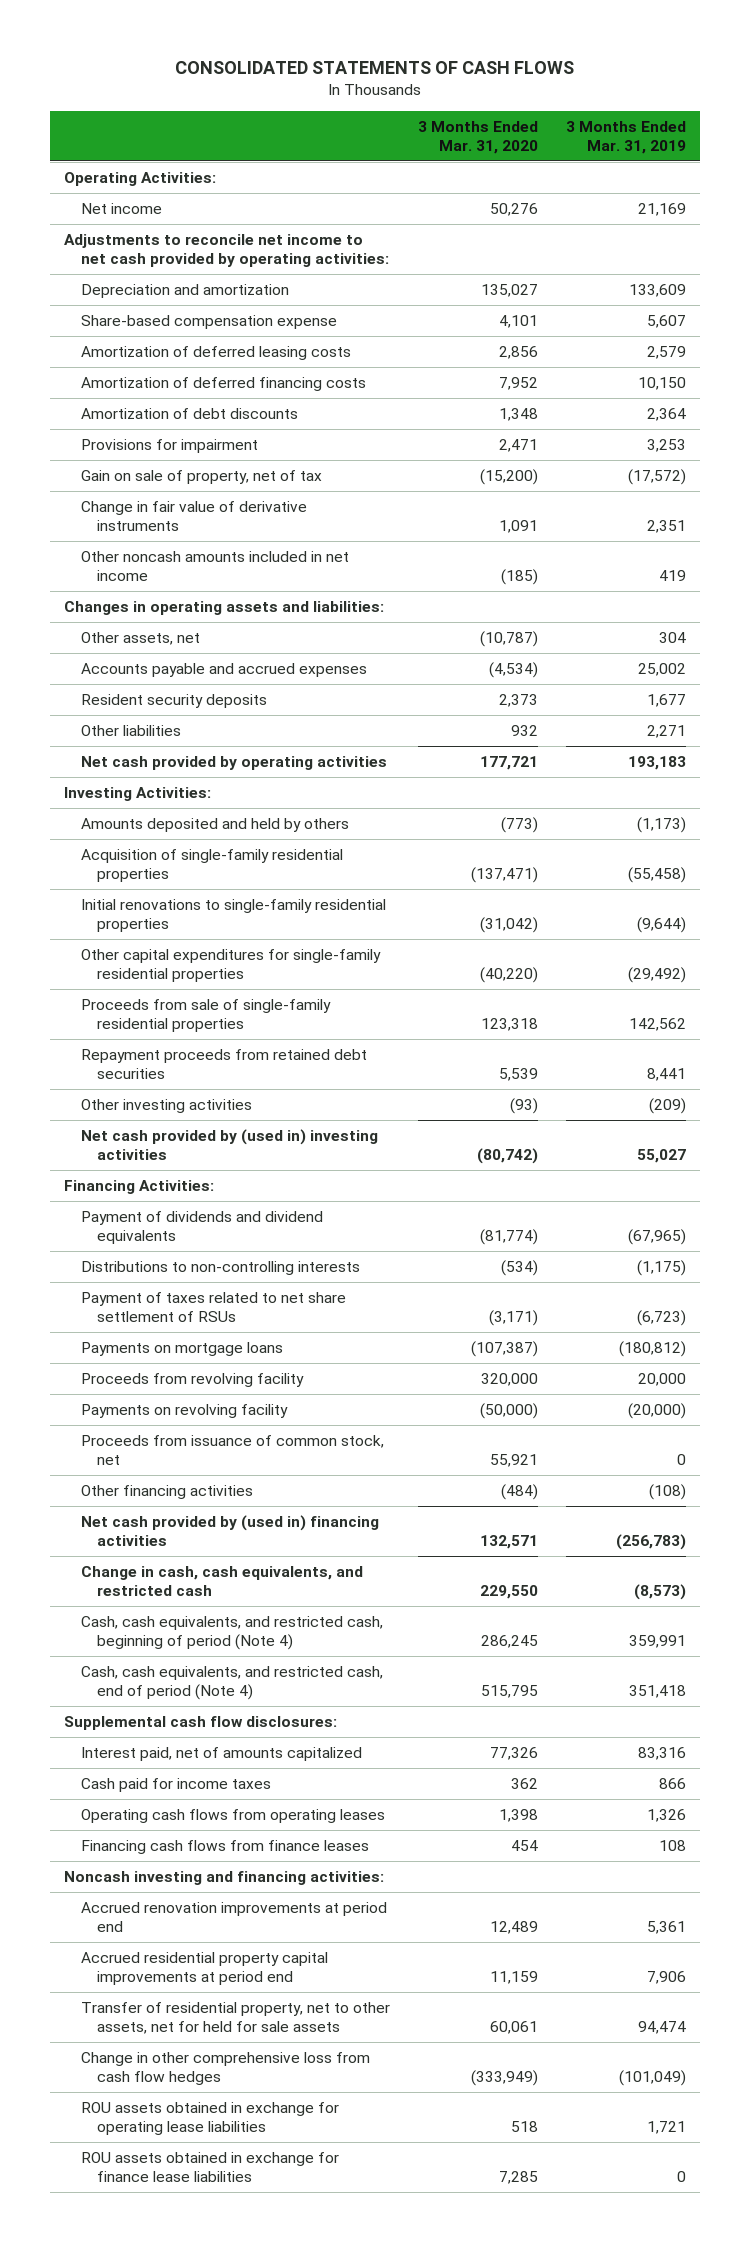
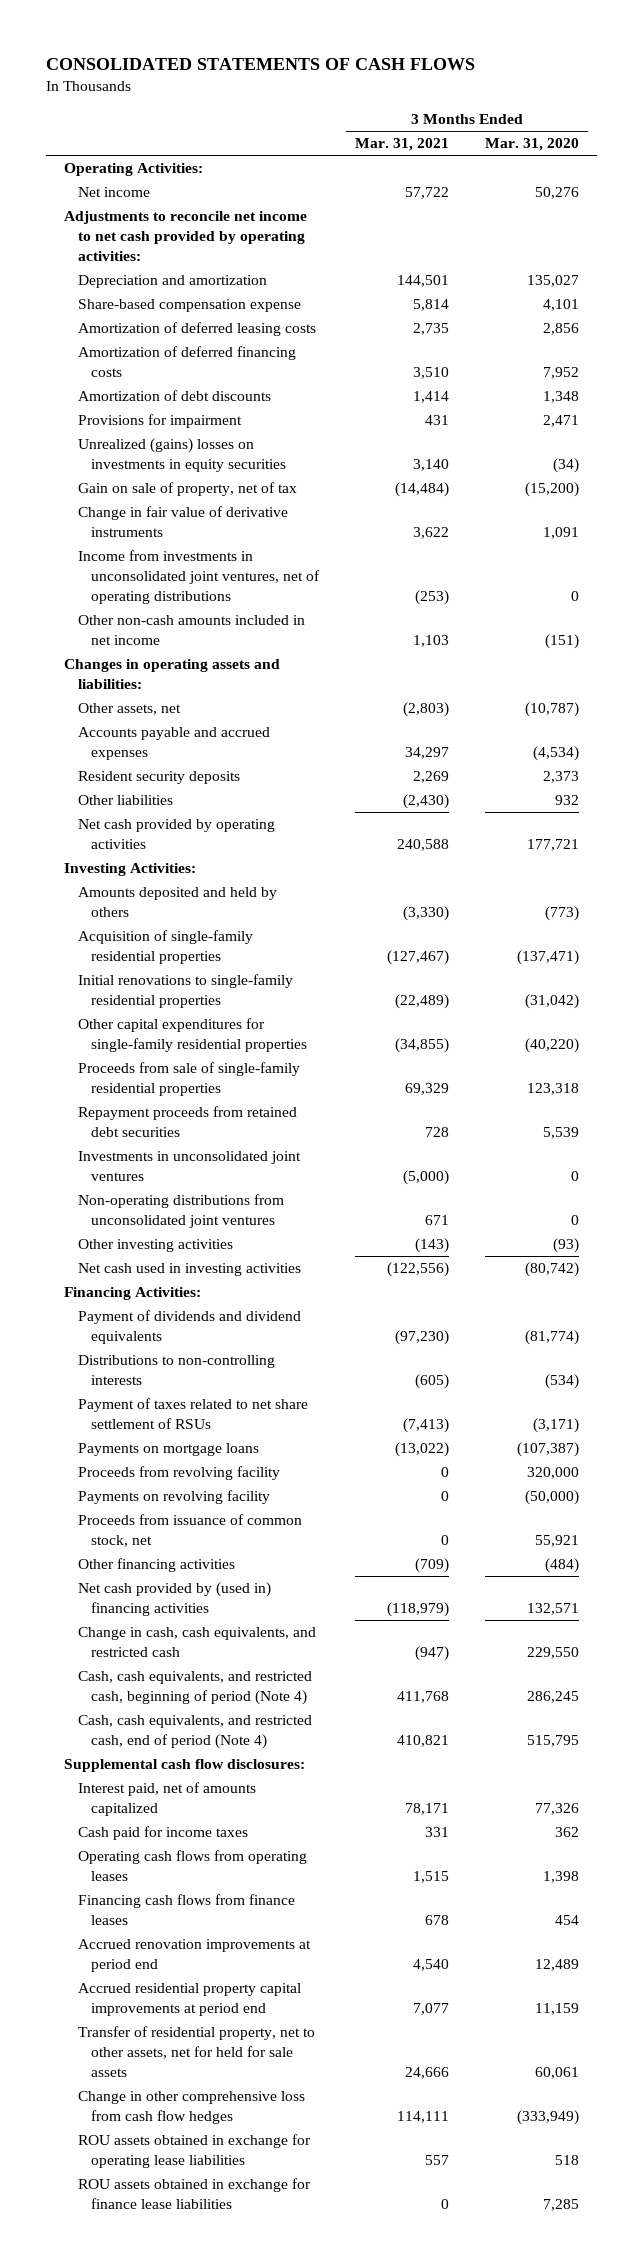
- | 3 Months Ended Mar. 31, 2020 | 3 Months Ended Mar. 31, 2019
+ | 3 Months Ended Mar. 31, 2021 | 3 Months Ended Mar. 31, 2020
+ Unrealized (gains) losses on investments in equity securities | 3,140 | (34)
- Other noncash amounts included in net income | (185) | 419
+ Income from investments in unconsolidated joint ventures, net of operating distributions | (253) | 0
+ Other non-cash amounts included in net income | 1,103 | (151)
+ Investments in unconsolidated joint ventures | (5,000) | 0
+ Non-operating distributions from unconsolidated joint ventures | 671 | 0
- Net cash provided by (used in) investing activities | (80,742) | 55,027
+ Net cash used in investing activities | (122,556) | (80,742)
- Noncash investing and financing activities:

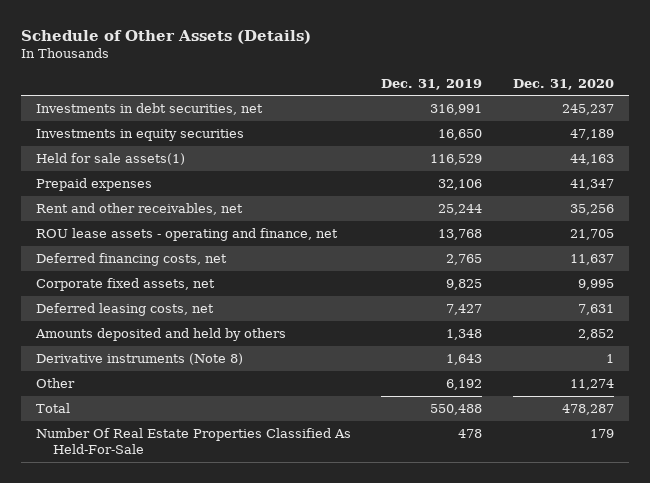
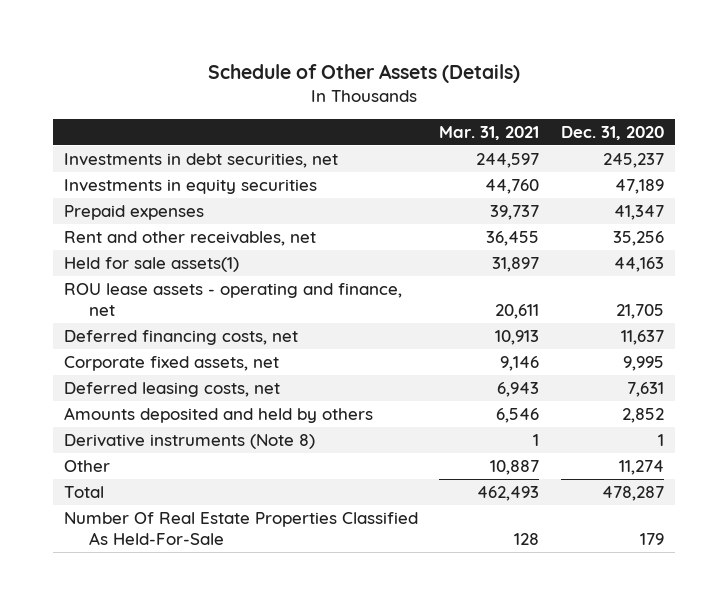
- | Dec. 31, 2019 | Dec. 31, 2020
+ | Mar. 31, 2021 | Dec. 31, 2020
moved down: Held for sale assets(1) | 31,897 | 44,163

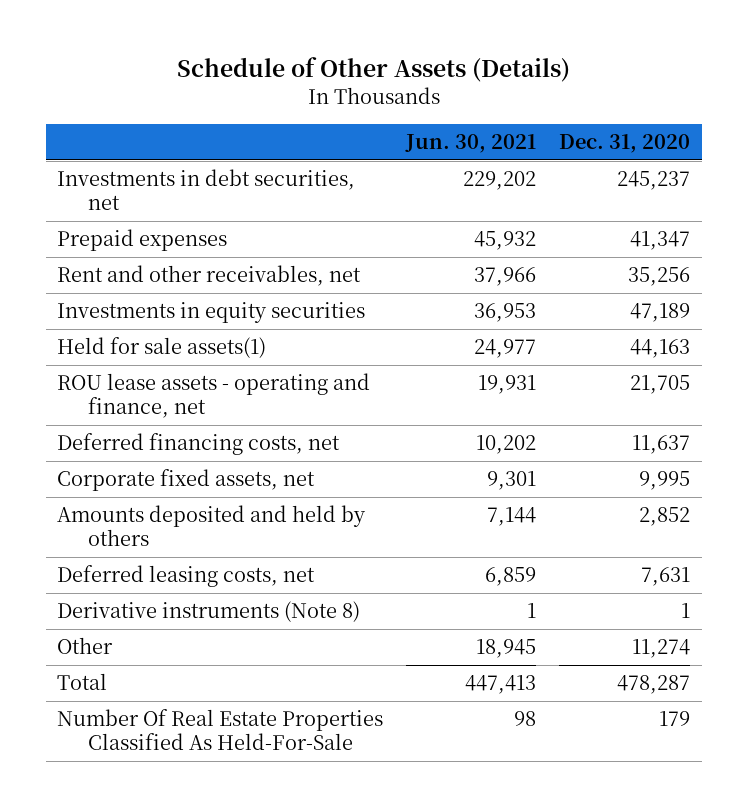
- | Mar. 31, 2021 | Dec. 31, 2020
+ | Jun. 30, 2021 | Dec. 31, 2020
moved down: Investments in equity securities | 36,953 | 47,189
moved down: Deferred leasing costs, net | 6,859 | 7,631

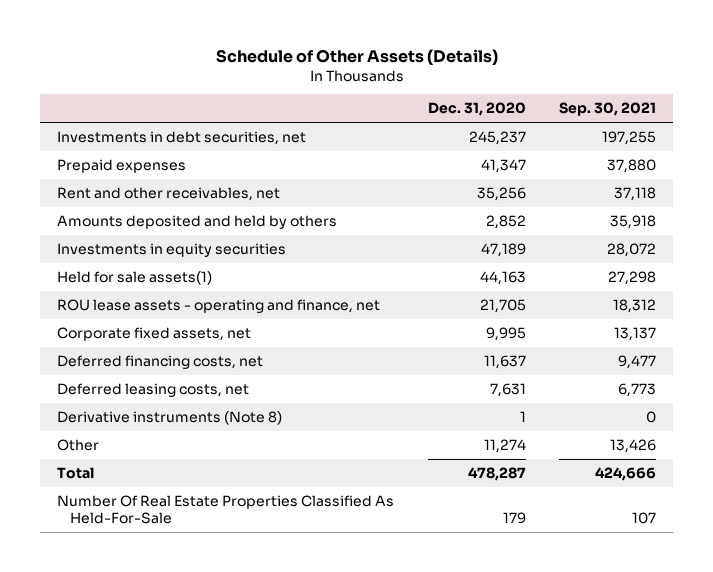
- | Jun. 30, 2021 | Dec. 31, 2020
+ | Dec. 31, 2020 | Sep. 30, 2021
moved up: Amounts deposited and held by others | 2,852 | 35,918
moved down: Deferred financing costs, net | 11,637 | 9,477

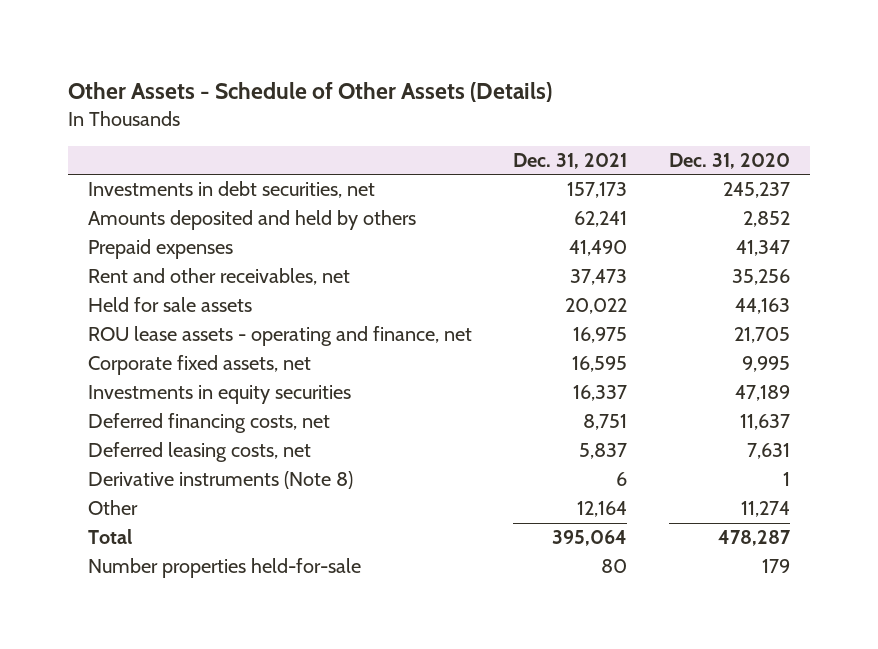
- Schedule of Other Assets (Details)
+ Other Assets - Schedule of Other Assets (Details)
- | Dec. 31, 2020 | Sep. 30, 2021
+ | Dec. 31, 2021 | Dec. 31, 2020
moved up: Amounts deposited and held by others | 62,241 | 2,852
- Held for sale assets(1) | 44,163 | 27,298
+ Held for sale assets | 20,022 | 44,163
moved down: Investments in equity securities | 16,337 | 47,189
- Number Of Real Estate Properties Classified As Held-For-Sale | 179 | 107
+ Number properties held-for-sale | 80 | 179

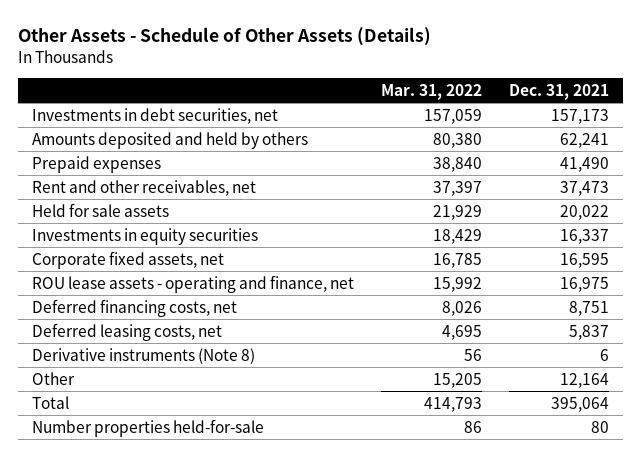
- | Dec. 31, 2021 | Dec. 31, 2020
+ | Mar. 31, 2022 | Dec. 31, 2021
moved down: Corporate fixed assets, net | 16,785 | 16,595
moved down: ROU lease assets - operating and finance, net | 15,992 | 16,975

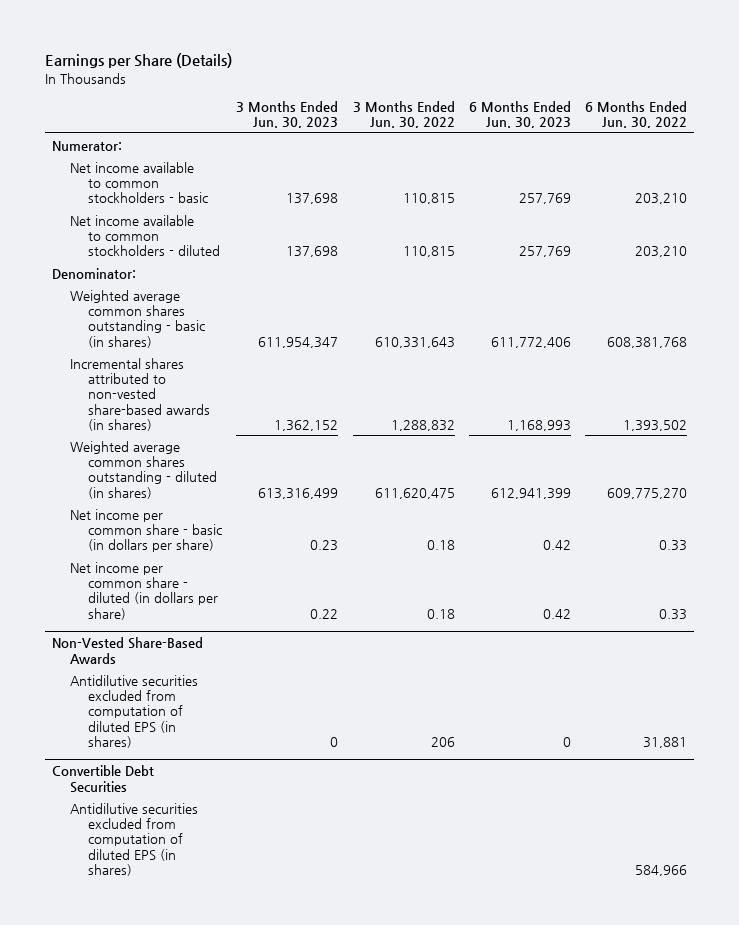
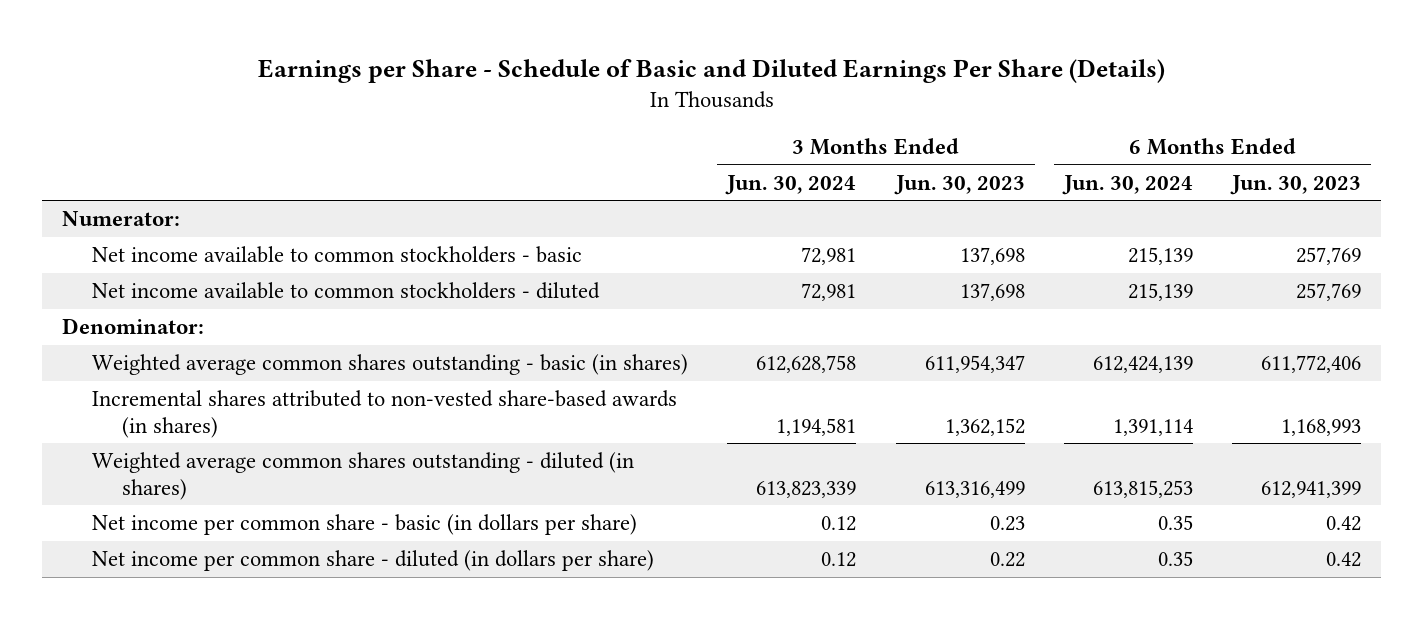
- Earnings per Share (Details)
+ Earnings per Share - Schedule of Basic and Diluted Earnings Per Share (Details)
- | 3 Months Ended Jun. 30, 2023 | 3 Months Ended Jun. 30, 2022 | 6 Months Ended Jun. 30, 2023 | 6 Months Ended Jun. 30, 2022
+ | 3 Months Ended Jun. 30, 2024 | 3 Months Ended Jun. 30, 2023 | 6 Months Ended Jun. 30, 2024 | 6 Months Ended Jun. 30, 2023
- Non-Vested Share-Based Awards
- Antidilutive securities excluded from computation of diluted EPS (in shares) | 0 | 206 | 0 | 31,881
- Convertible Debt Securities
- Antidilutive securities excluded from computation of diluted EPS (in shares) | | | | 584,966

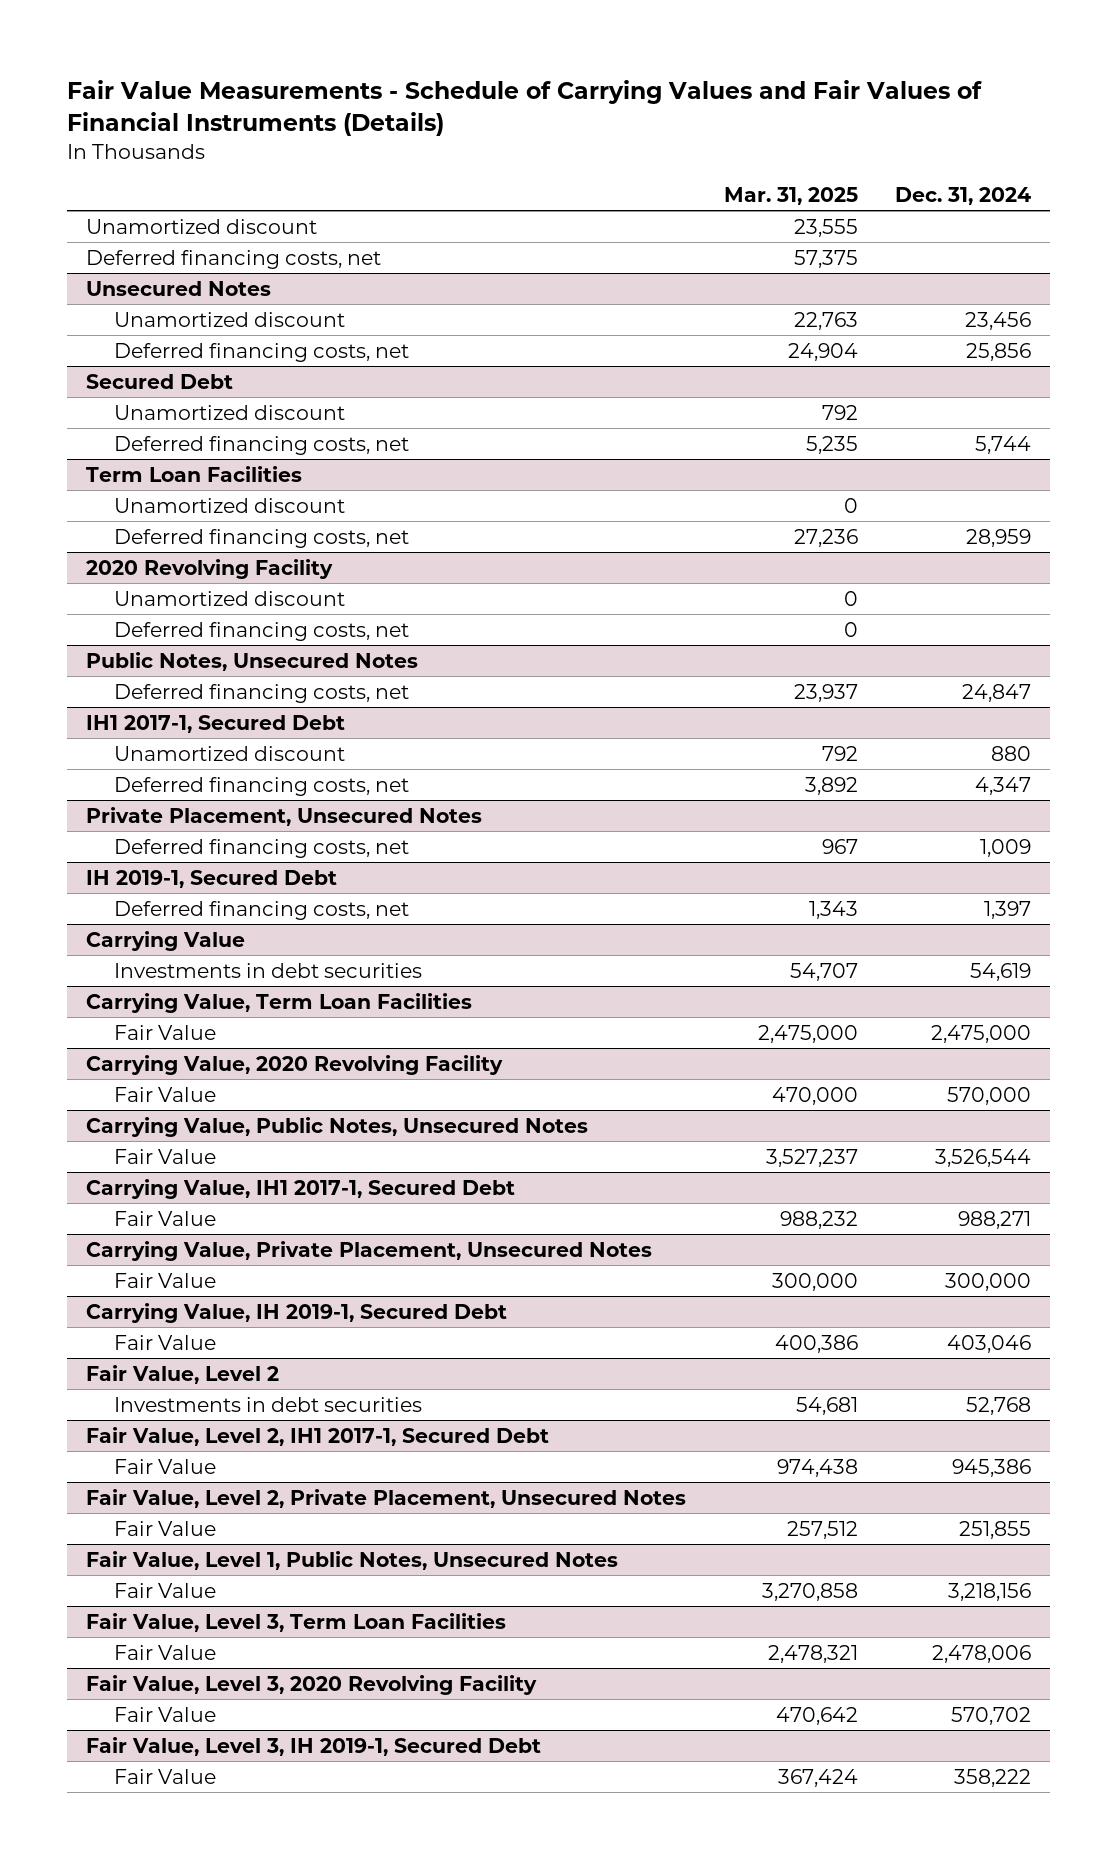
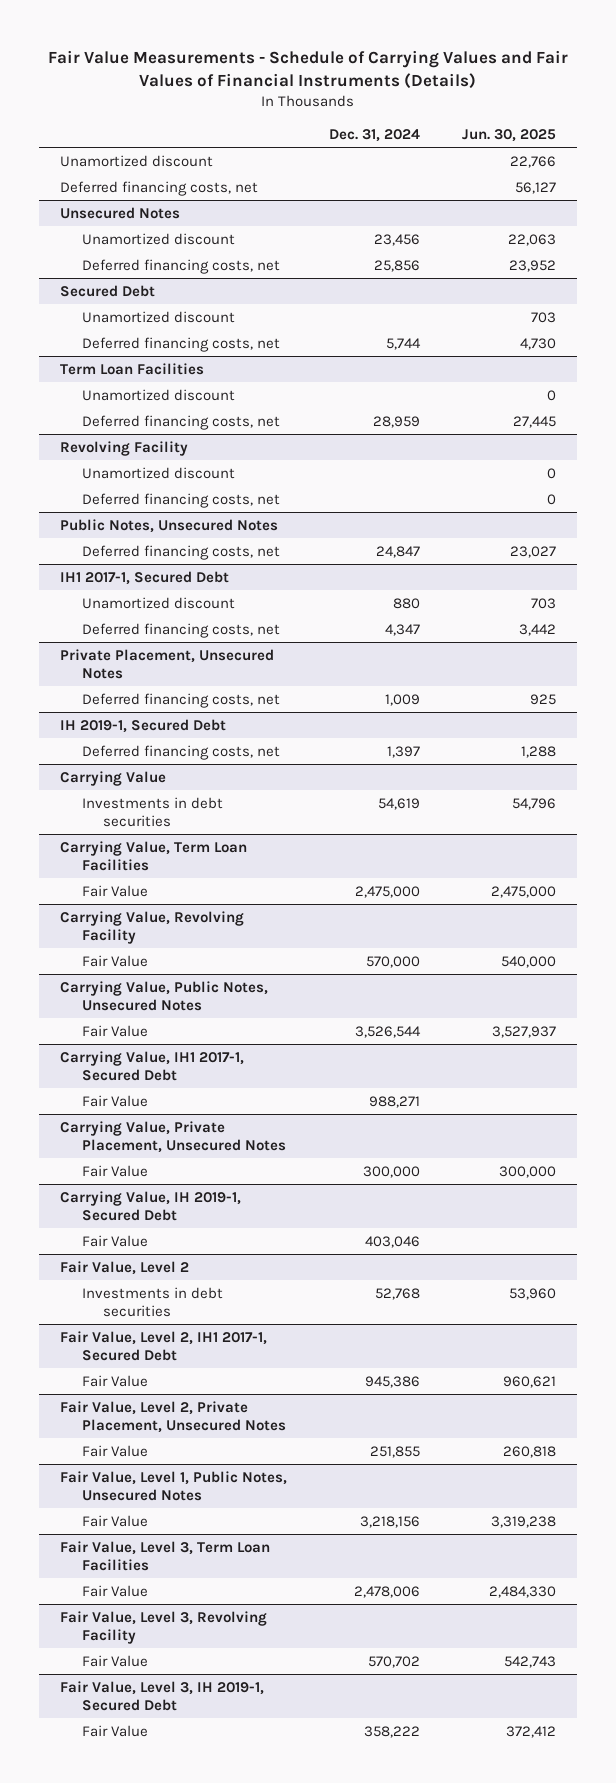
- | Mar. 31, 2025 | Dec. 31, 2024
+ | Dec. 31, 2024 | Jun. 30, 2025
- 2020 Revolving Facility
+ Revolving Facility
- Carrying Value, 2020 Revolving Facility
+ Carrying Value, Revolving Facility
- Fair Value, Level 3, 2020 Revolving Facility
+ Fair Value, Level 3, Revolving Facility

